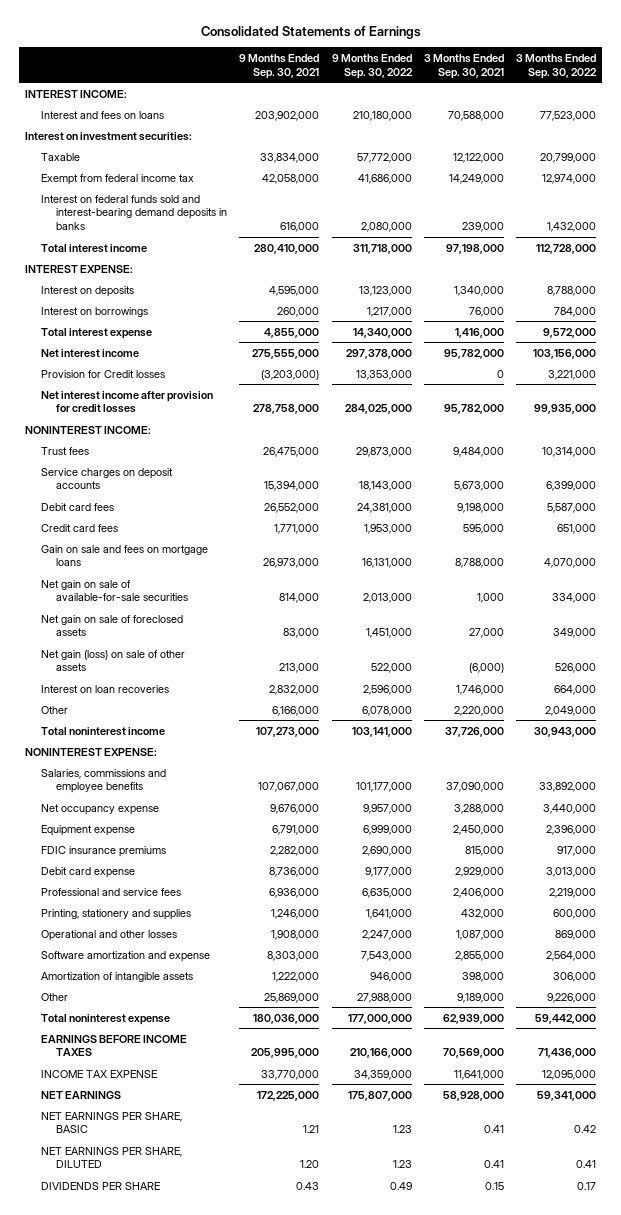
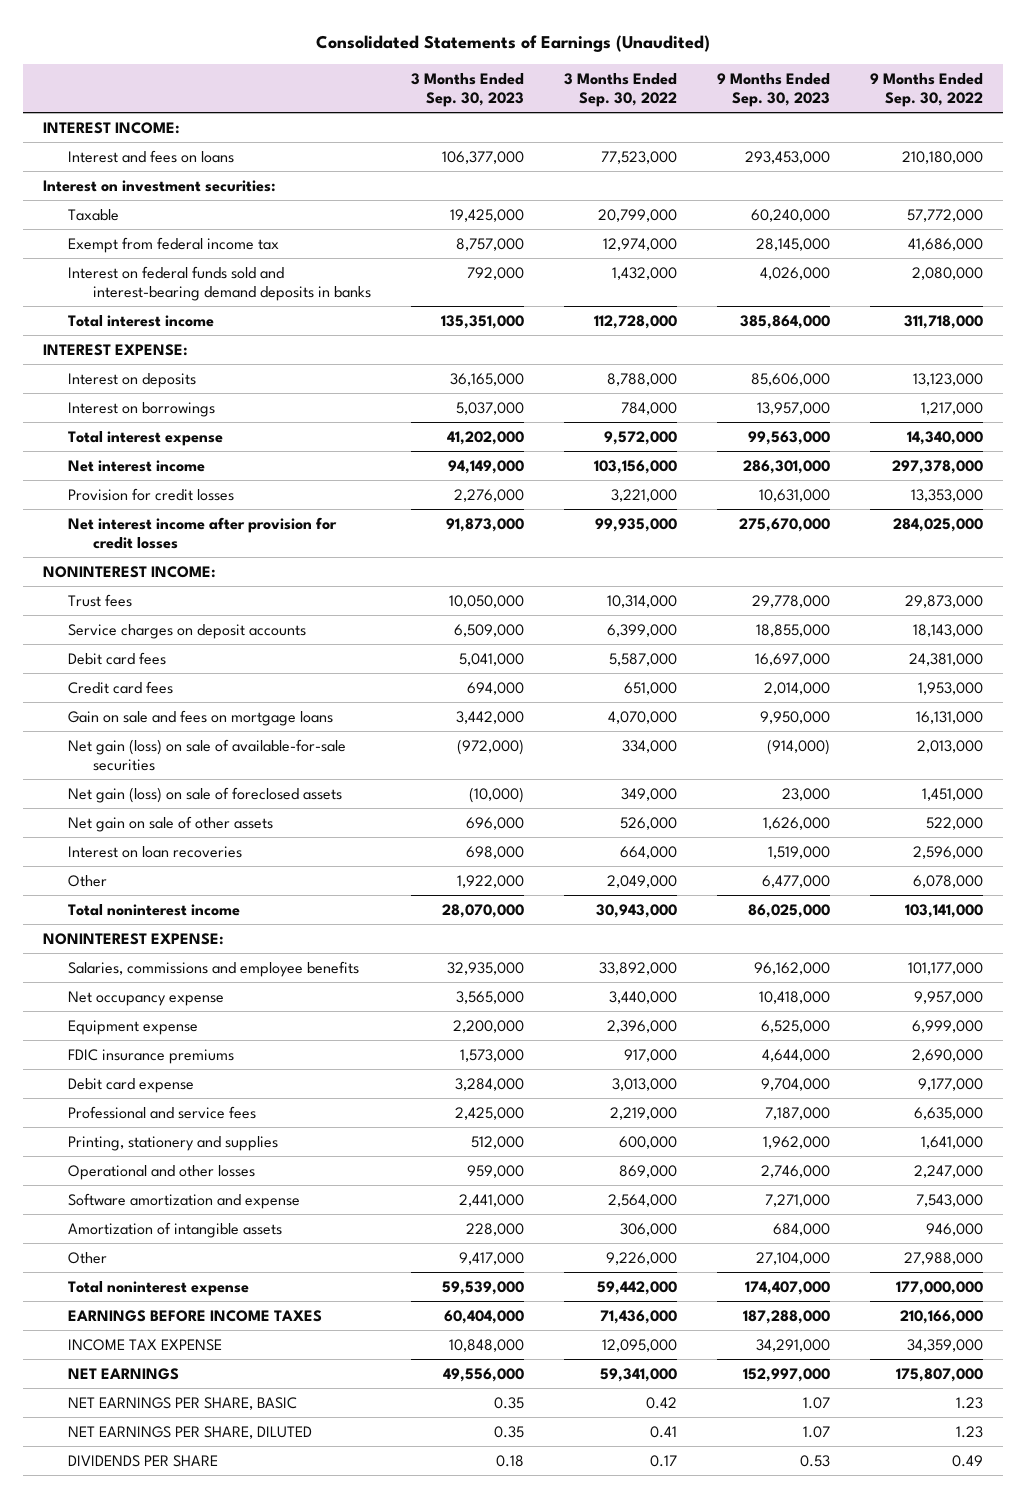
- Consolidated Statements of Earnings
+ Consolidated Statements of Earnings (Unaudited)
- | 9 Months Ended Sep. 30, 2021 | 9 Months Ended Sep. 30, 2022 | 3 Months Ended Sep. 30, 2021 | 3 Months Ended Sep. 30, 2022
+ | 3 Months Ended Sep. 30, 2023 | 3 Months Ended Sep. 30, 2022 | 9 Months Ended Sep. 30, 2023 | 9 Months Ended Sep. 30, 2022
- Provision for Credit losses | (3,203,000) | 13,353,000 | 0 | 3,221,000
+ Provision for credit losses | 2,276,000 | 3,221,000 | 10,631,000 | 13,353,000
- Net gain on sale of available-for-sale securities | 814,000 | 2,013,000 | 1,000 | 334,000
- Net gain on sale of foreclosed assets | 83,000 | 1,451,000 | 27,000 | 349,000
- Net gain (loss) on sale of other assets | 213,000 | 522,000 | (6,000) | 526,000
+ Net gain (loss) on sale of available-for-sale securities | (972,000) | 334,000 | (914,000) | 2,013,000
+ Net gain (loss) on sale of foreclosed assets | (10,000) | 349,000 | 23,000 | 1,451,000
+ Net gain on sale of other assets | 696,000 | 526,000 | 1,626,000 | 522,000

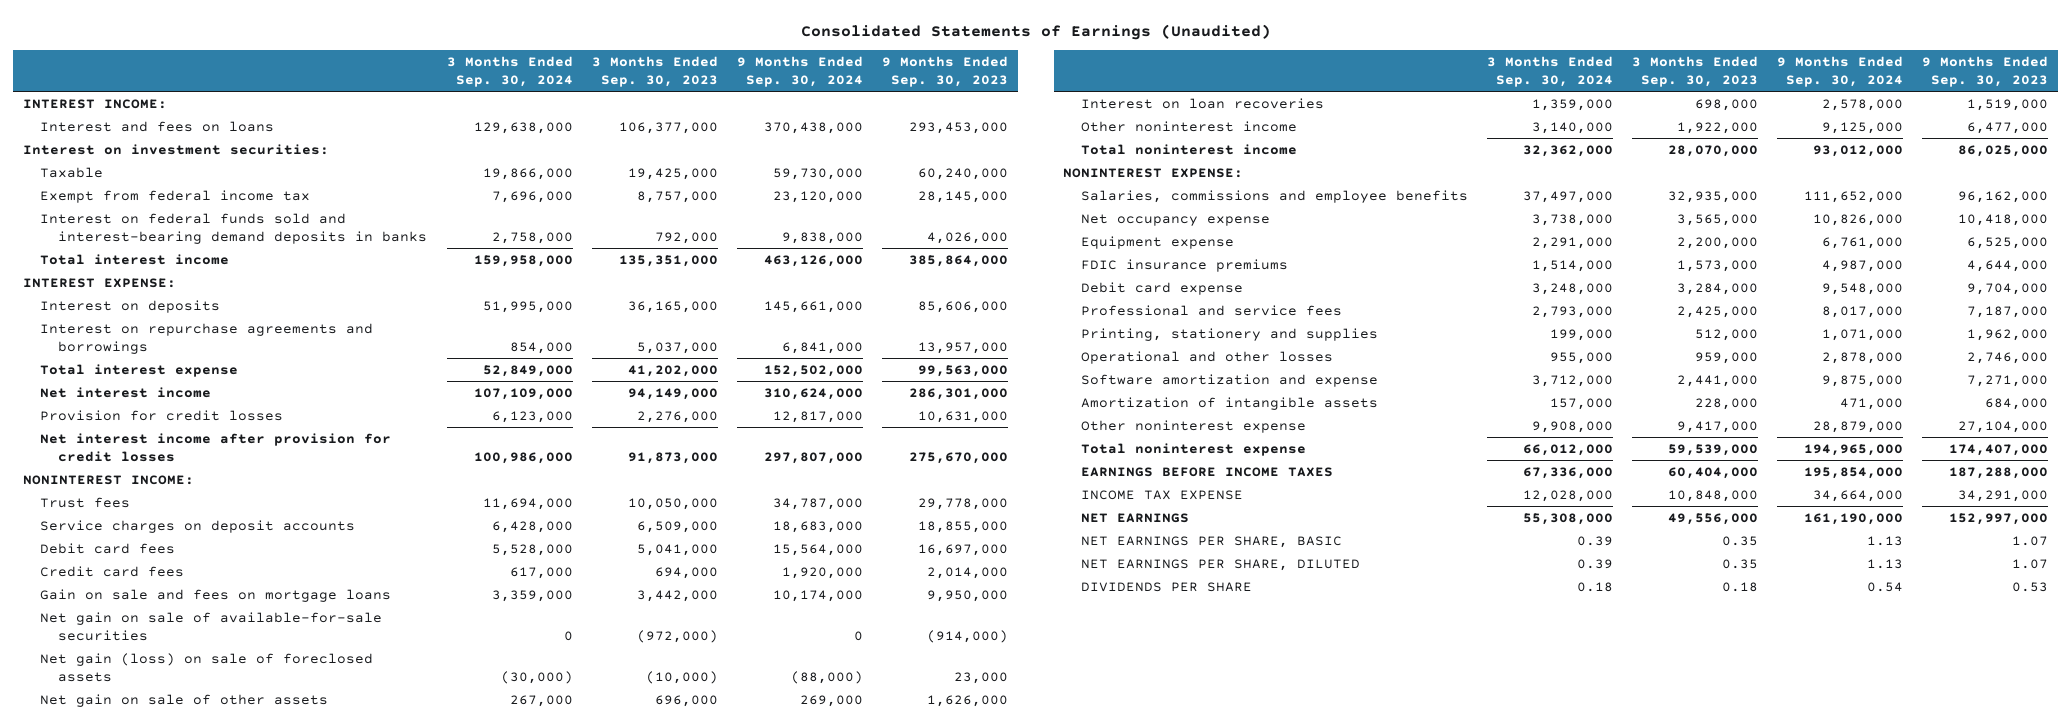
- | 3 Months Ended Sep. 30, 2023 | 3 Months Ended Sep. 30, 2022 | 9 Months Ended Sep. 30, 2023 | 9 Months Ended Sep. 30, 2022
+ | 3 Months Ended Sep. 30, 2024 | 3 Months Ended Sep. 30, 2023 | 9 Months Ended Sep. 30, 2024 | 9 Months Ended Sep. 30, 2023
- Interest on borrowings | 5,037,000 | 784,000 | 13,957,000 | 1,217,000
+ Interest on repurchase agreements and borrowings | 854,000 | 5,037,000 | 6,841,000 | 13,957,000
- Net gain (loss) on sale of available-for-sale securities | (972,000) | 334,000 | (914,000) | 2,013,000
+ Net gain on sale of available-for-sale securities | 0 | (972,000) | 0 | (914,000)
- Other | 1,922,000 | 2,049,000 | 6,477,000 | 6,078,000
+ Other noninterest income | 3,140,000 | 1,922,000 | 9,125,000 | 6,477,000
- Other | 9,417,000 | 9,226,000 | 27,104,000 | 27,988,000
+ Other noninterest expense | 9,908,000 | 9,417,000 | 28,879,000 | 27,104,000

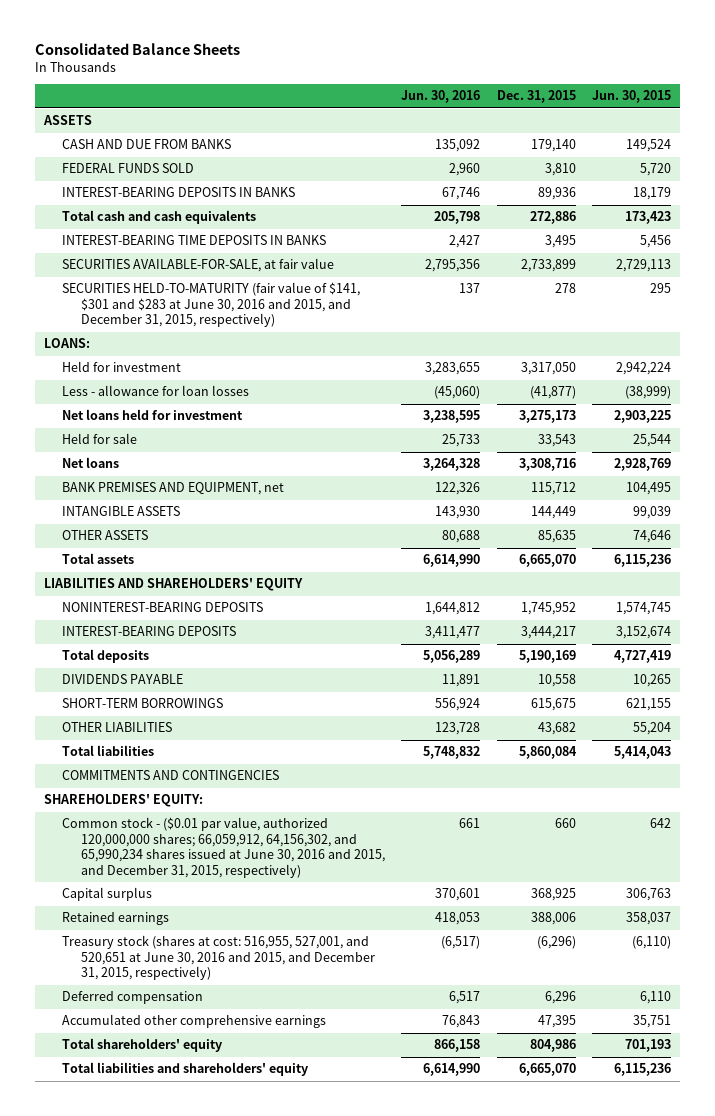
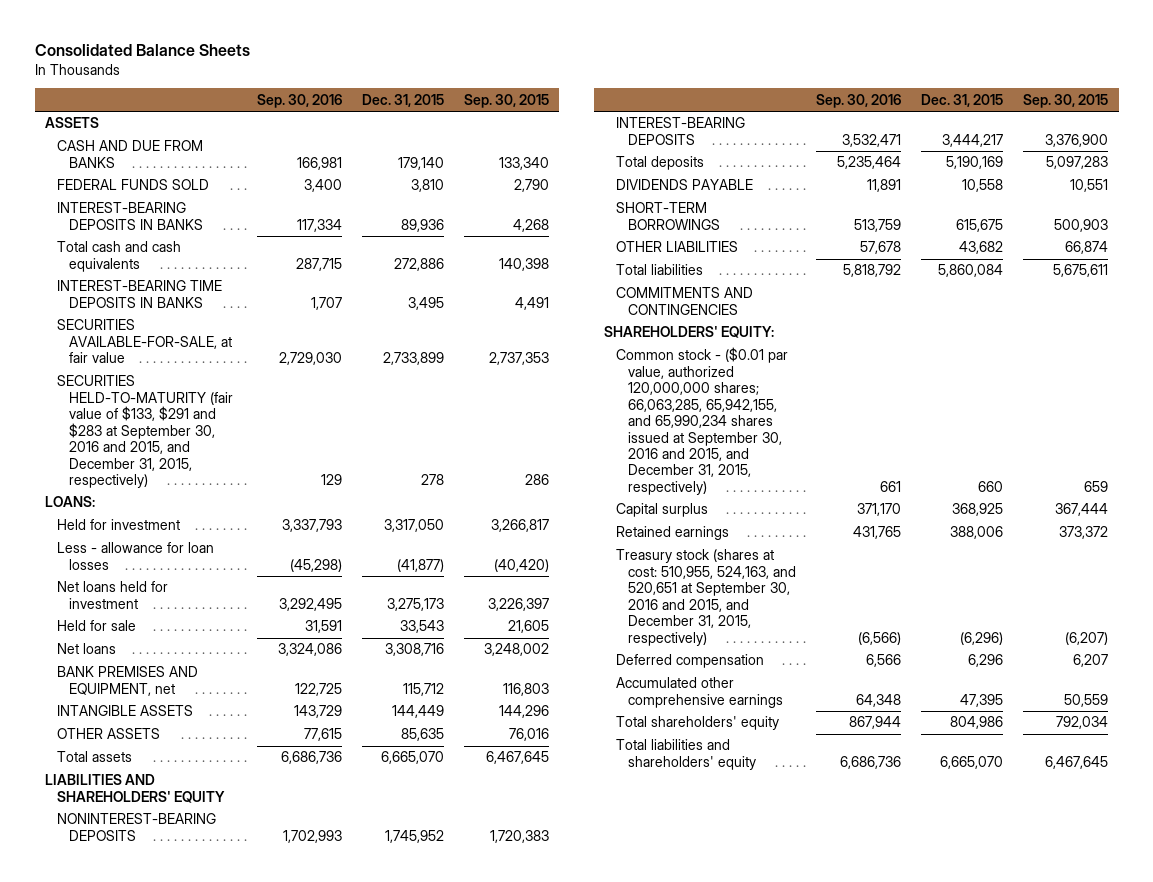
- | Jun. 30, 2016 | Dec. 31, 2015 | Jun. 30, 2015
+ | Sep. 30, 2016 | Dec. 31, 2015 | Sep. 30, 2015
- SECURITIES HELD-TO-MATURITY (fair value of $141, $301 and $283 at June 30, 2016 and 2015, and December 31, 2015, respectively) | 137 | 278 | 295
+ SECURITIES HELD-TO-MATURITY (fair value of $133, $291 and $283 at September 30, 2016 and 2015, and December 31, 2015, respectively) | 129 | 278 | 286
- Common stock - ($0.01 par value, authorized 120,000,000 shares; 66,059,912, 64,156,302, and 65,990,234 shares issued at June 30, 2016 and 2015, and December 31, 2015, respectively) | 661 | 660 | 642
+ Common stock - ($0.01 par value, authorized 120,000,000 shares; 66,063,285, 65,942,155, and 65,990,234 shares issued at September 30, 2016 and 2015, and December 31, 2015, respectively) | 661 | 660 | 659
- Treasury stock (shares at cost: 516,955, 527,001, and 520,651 at June 30, 2016 and 2015, and December 31, 2015, respectively) | (6,517) | (6,296) | (6,110)
+ Treasury stock (shares at cost: 510,955, 524,163, and 520,651 at September 30, 2016 and 2015, and December 31, 2015, respectively) | (6,566) | (6,296) | (6,207)

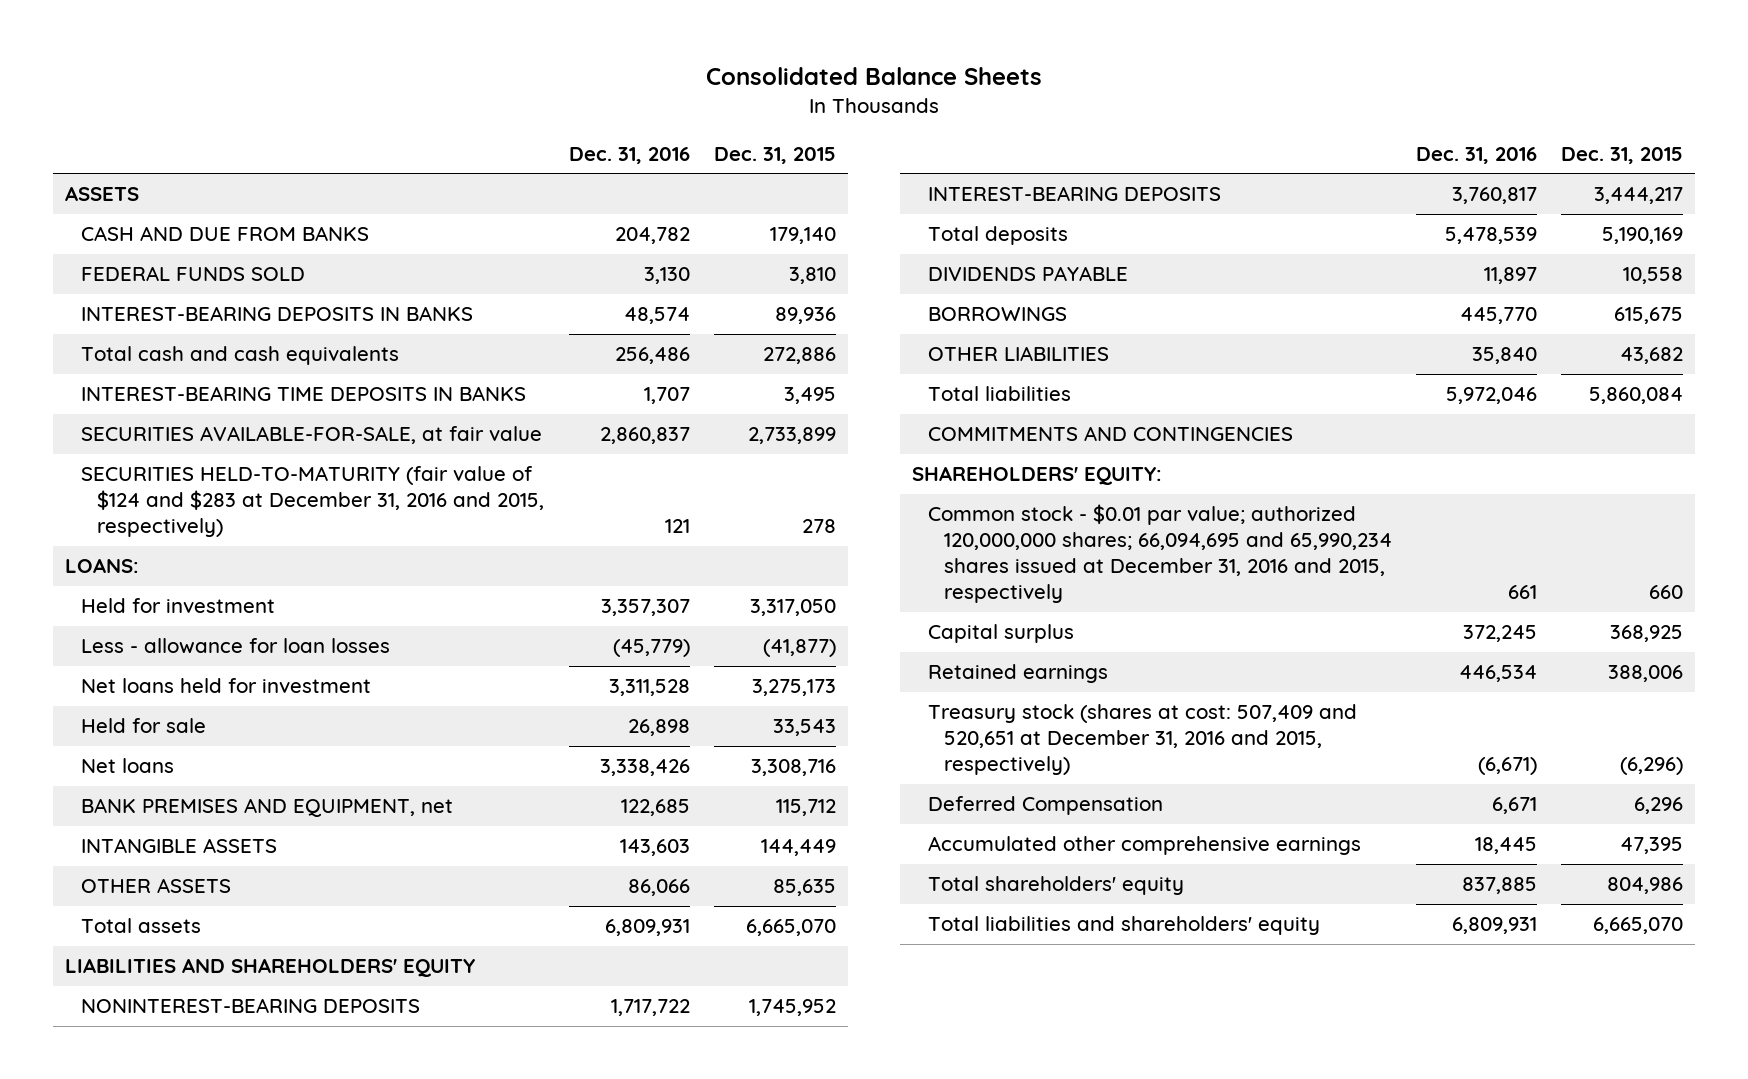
- | Sep. 30, 2016 | Dec. 31, 2015 | Sep. 30, 2015
+ | Dec. 31, 2016 | Dec. 31, 2015
- SECURITIES HELD-TO-MATURITY (fair value of $133, $291 and $283 at September 30, 2016 and 2015, and December 31, 2015, respectively) | 129 | 278 | 286
+ SECURITIES HELD-TO-MATURITY (fair value of $124 and $283 at December 31, 2016 and 2015, respectively) | 121 | 278
- SHORT-TERM BORROWINGS | 513,759 | 615,675 | 500,903
+ BORROWINGS | 445,770 | 615,675
- Common stock - ($0.01 par value, authorized 120,000,000 shares; 66,063,285, 65,942,155, and 65,990,234 shares issued at September 30, 2016 and 2015, and December 31, 2015, respectively) | 661 | 660 | 659
+ Common stock - $0.01 par value; authorized 120,000,000 shares; 66,094,695 and 65,990,234 shares issued at December 31, 2016 and 2015, respectively | 661 | 660
- Treasury stock (shares at cost: 510,955, 524,163, and 520,651 at September 30, 2016 and 2015, and December 31, 2015, respectively) | (6,566) | (6,296) | (6,207)
- Deferred compensation | 6,566 | 6,296 | 6,207
+ Treasury stock (shares at cost: 507,409 and 520,651 at December 31, 2016 and 2015, respectively) | (6,671) | (6,296)
+ Deferred Compensation | 6,671 | 6,296

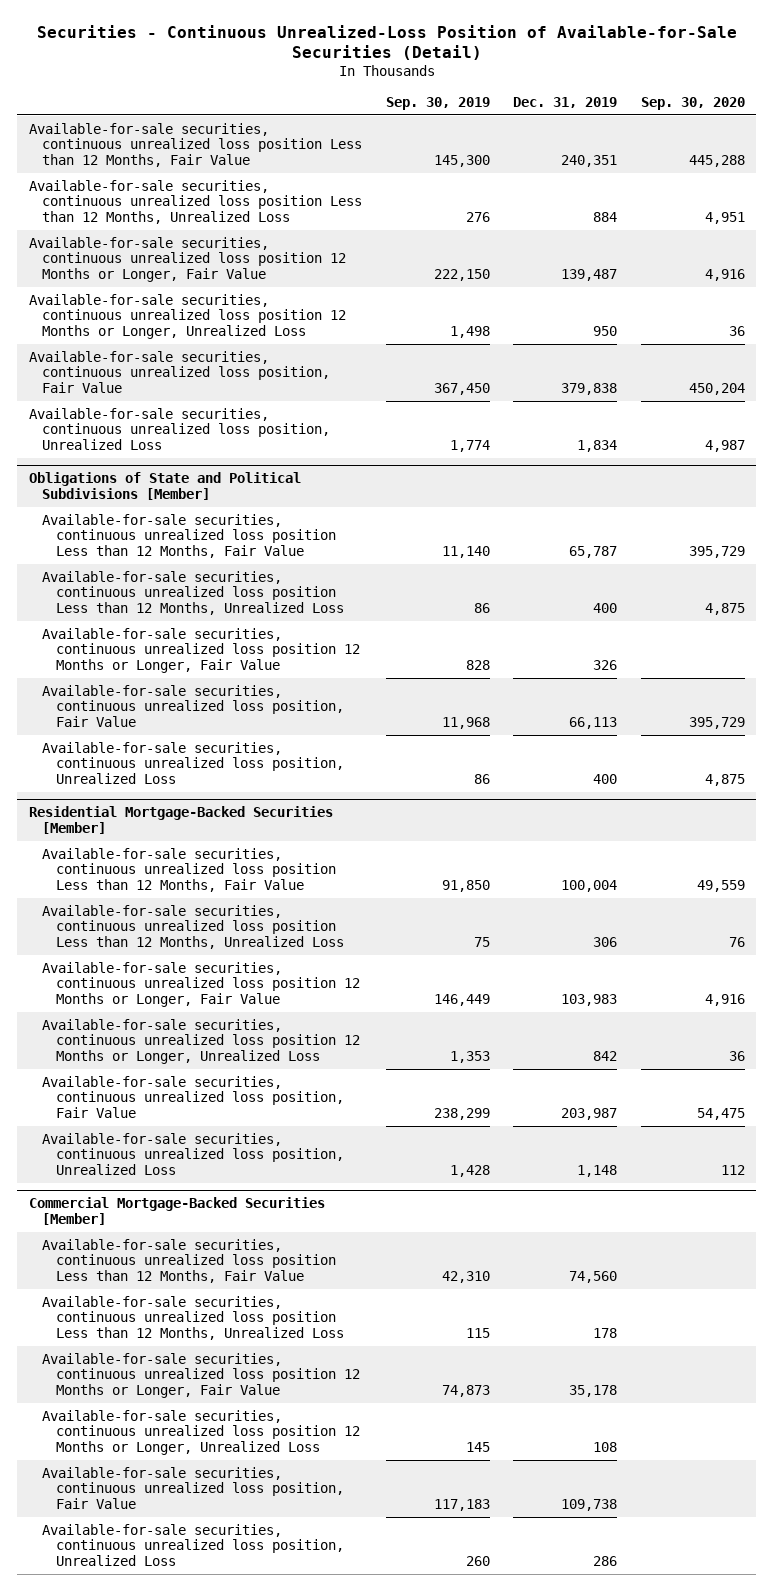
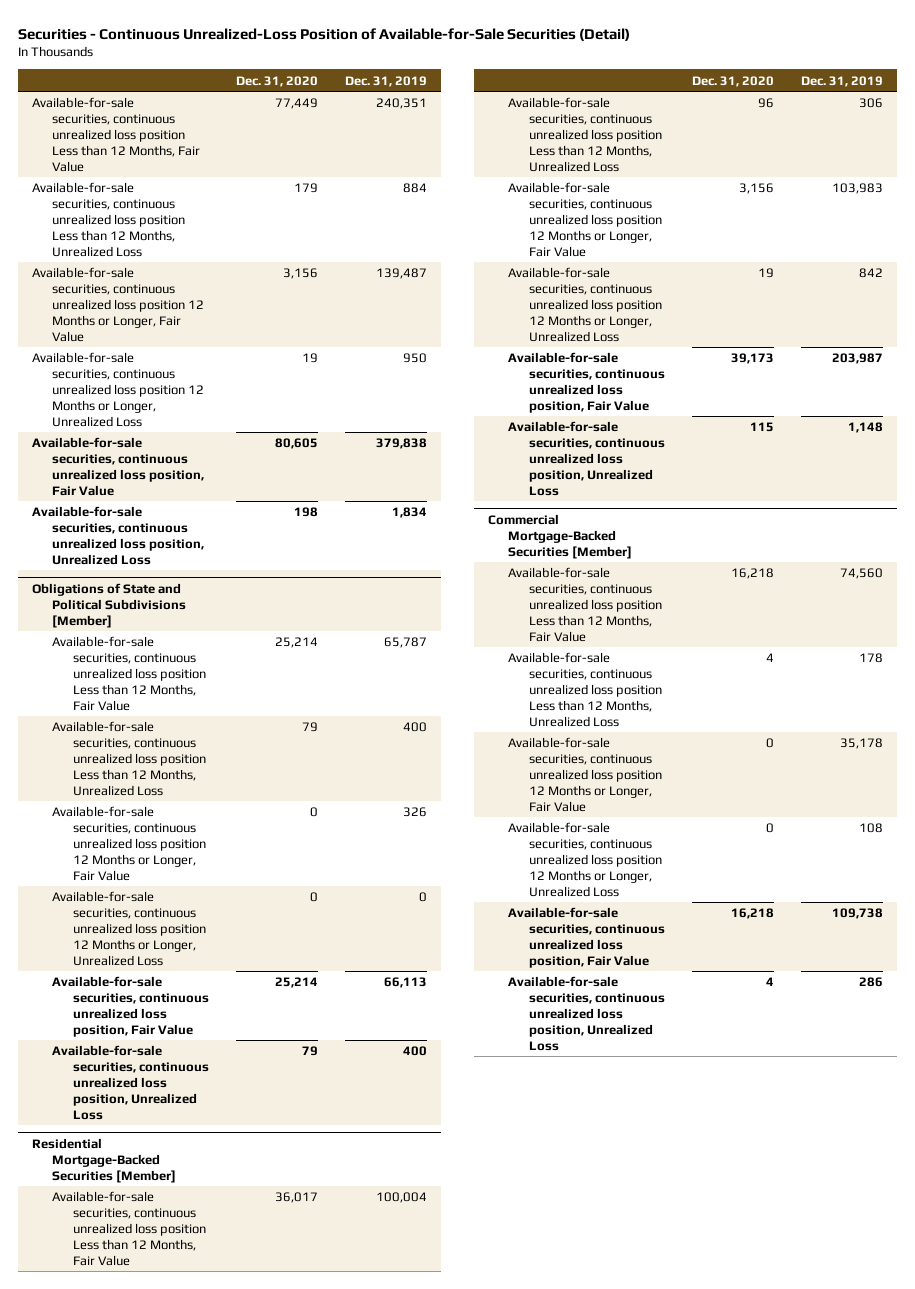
- | Sep. 30, 2019 | Dec. 31, 2019 | Sep. 30, 2020
+ | Dec. 31, 2020 | Dec. 31, 2019
@ Obligations of State and Political Subdivisions [Member]
+ Available-for-sale securities, continuous unrealized loss position 12 Months or Longer, Unrealized Loss | 0 | 0

